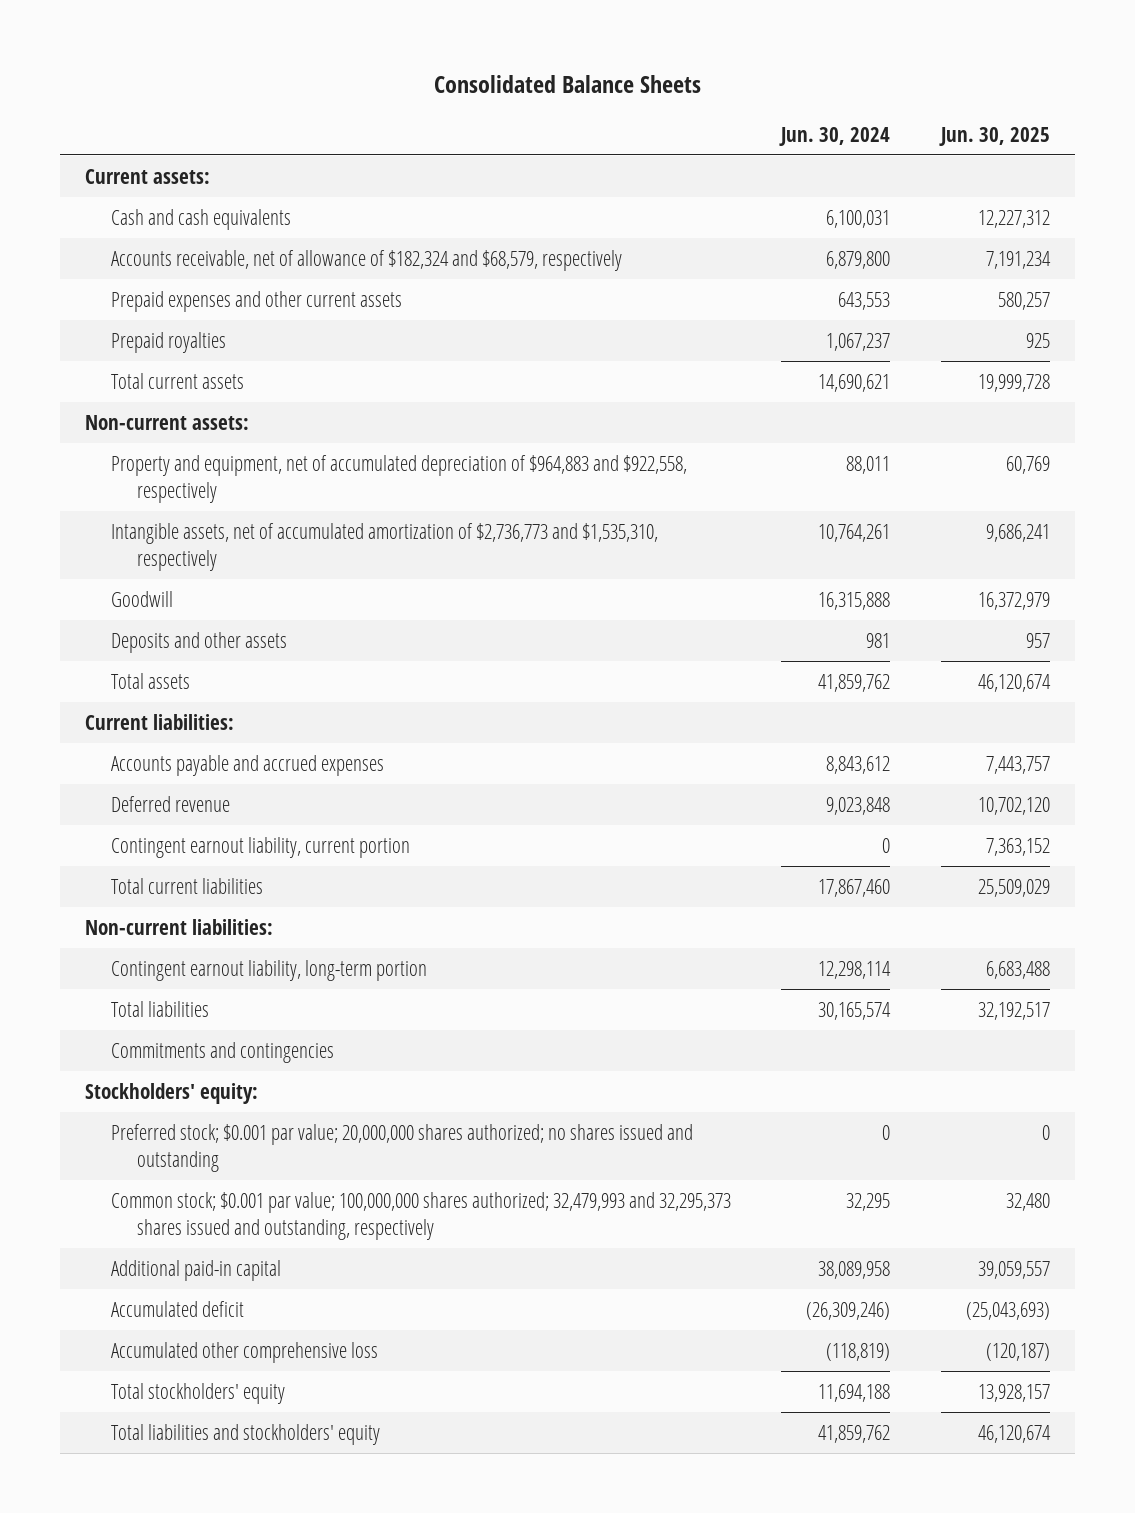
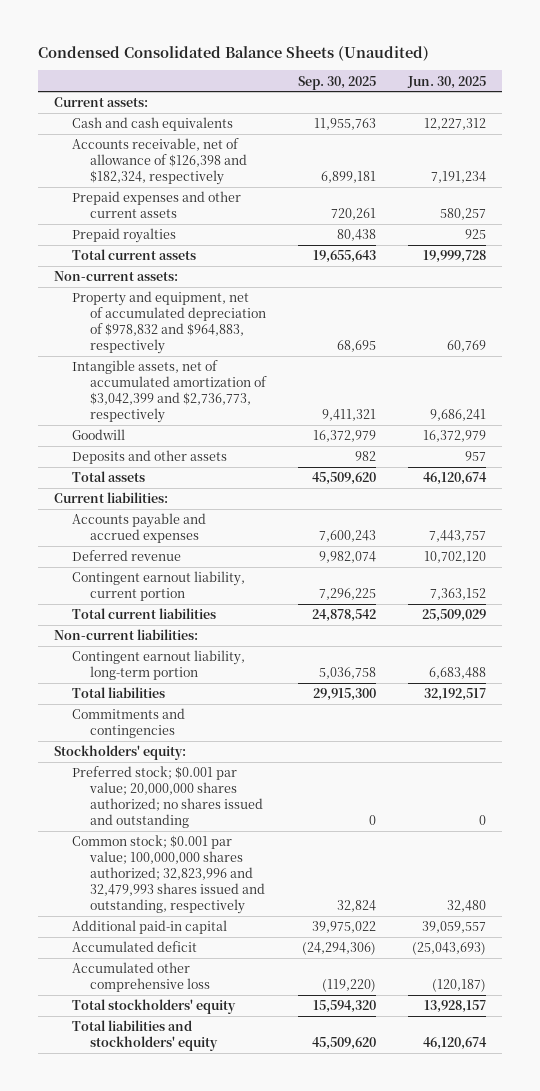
- Consolidated Balance Sheets
+ Condensed Consolidated Balance Sheets (Unaudited)
- | Jun. 30, 2024 | Jun. 30, 2025
+ | Sep. 30, 2025 | Jun. 30, 2025
- Accounts receivable, net of allowance of $182,324 and $68,579, respectively | 6,879,800 | 7,191,234
+ Accounts receivable, net of allowance of $126,398 and $182,324, respectively | 6,899,181 | 7,191,234
- Property and equipment, net of accumulated depreciation of $964,883 and $922,558, respectively | 88,011 | 60,769
- Intangible assets, net of accumulated amortization of $2,736,773 and $1,535,310, respectively | 10,764,261 | 9,686,241
+ Property and equipment, net of accumulated depreciation of $978,832 and $964,883, respectively | 68,695 | 60,769
+ Intangible assets, net of accumulated amortization of $3,042,399 and $2,736,773, respectively | 9,411,321 | 9,686,241
- Common stock; $0.001 par value; 100,000,000 shares authorized; 32,479,993 and 32,295,373 shares issued and outstanding, respectively | 32,295 | 32,480
+ Common stock; $0.001 par value; 100,000,000 shares authorized; 32,823,996 and 32,479,993 shares issued and outstanding, respectively | 32,824 | 32,480

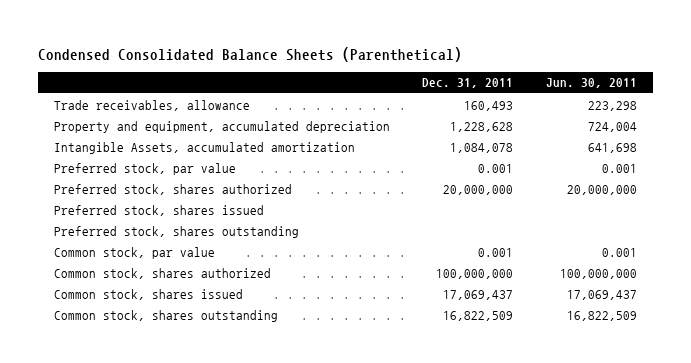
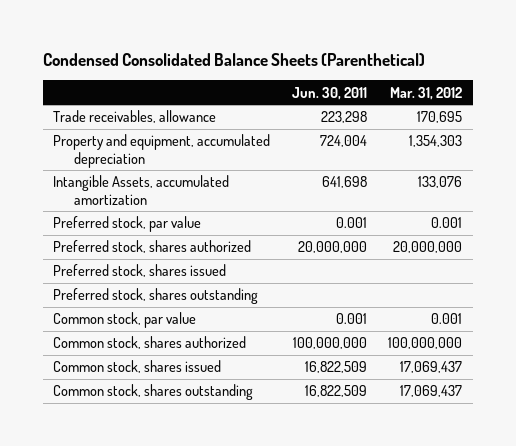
- | Dec. 31, 2011 | Jun. 30, 2011
+ | Jun. 30, 2011 | Mar. 31, 2012
- Common stock, shares issued | 17,069,437 | 17,069,437
+ Common stock, shares issued | 16,822,509 | 17,069,437

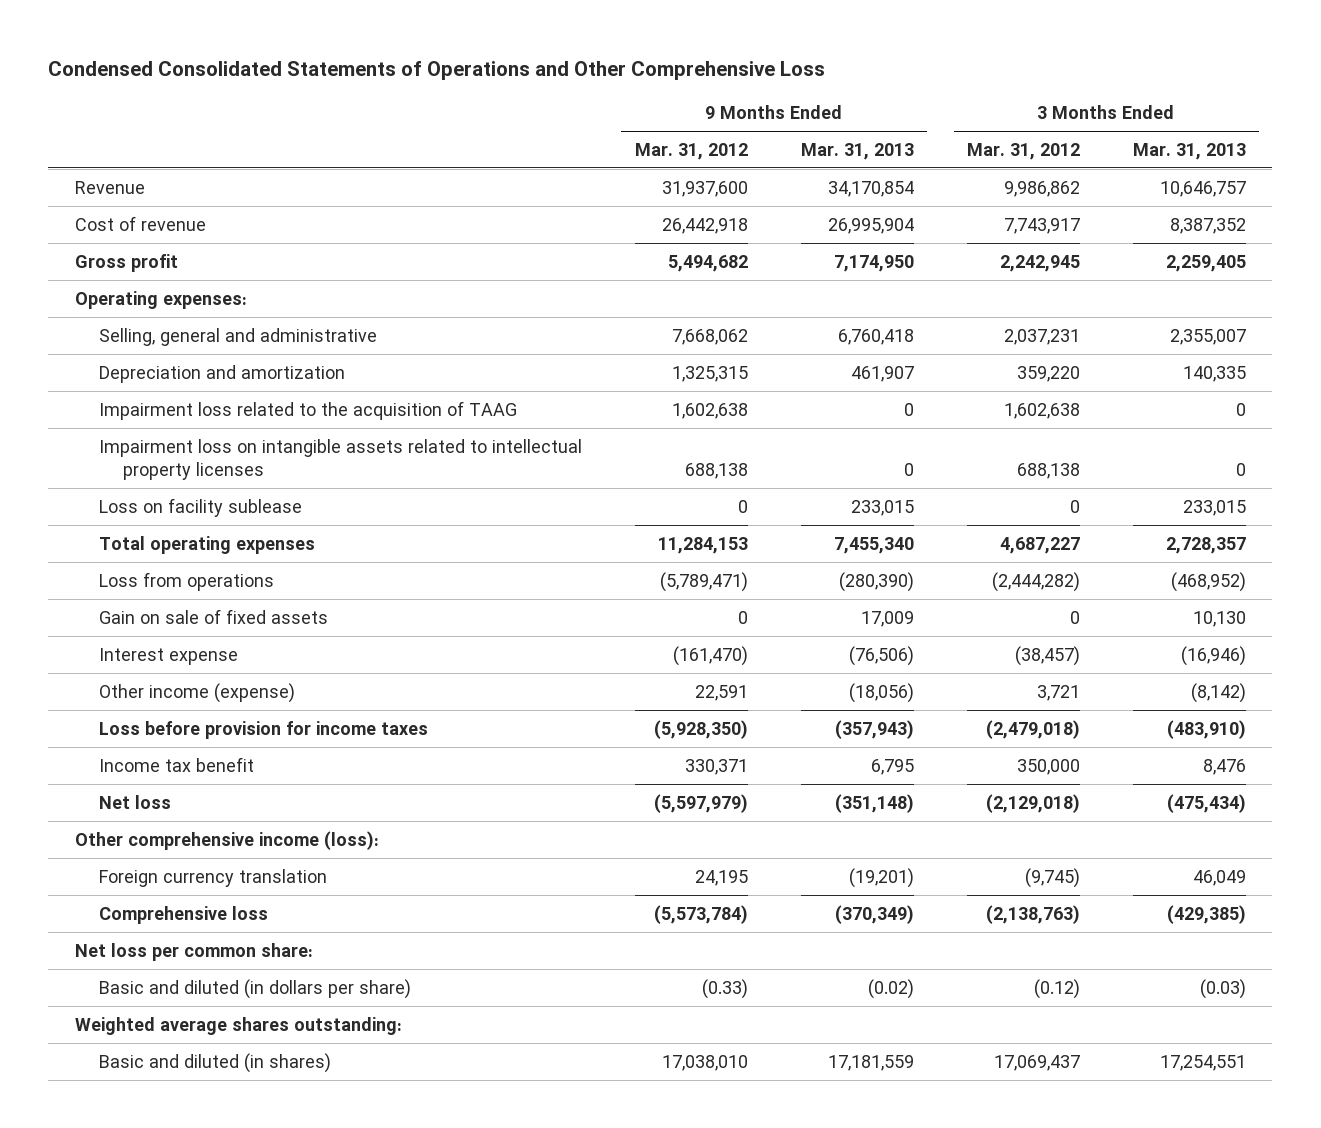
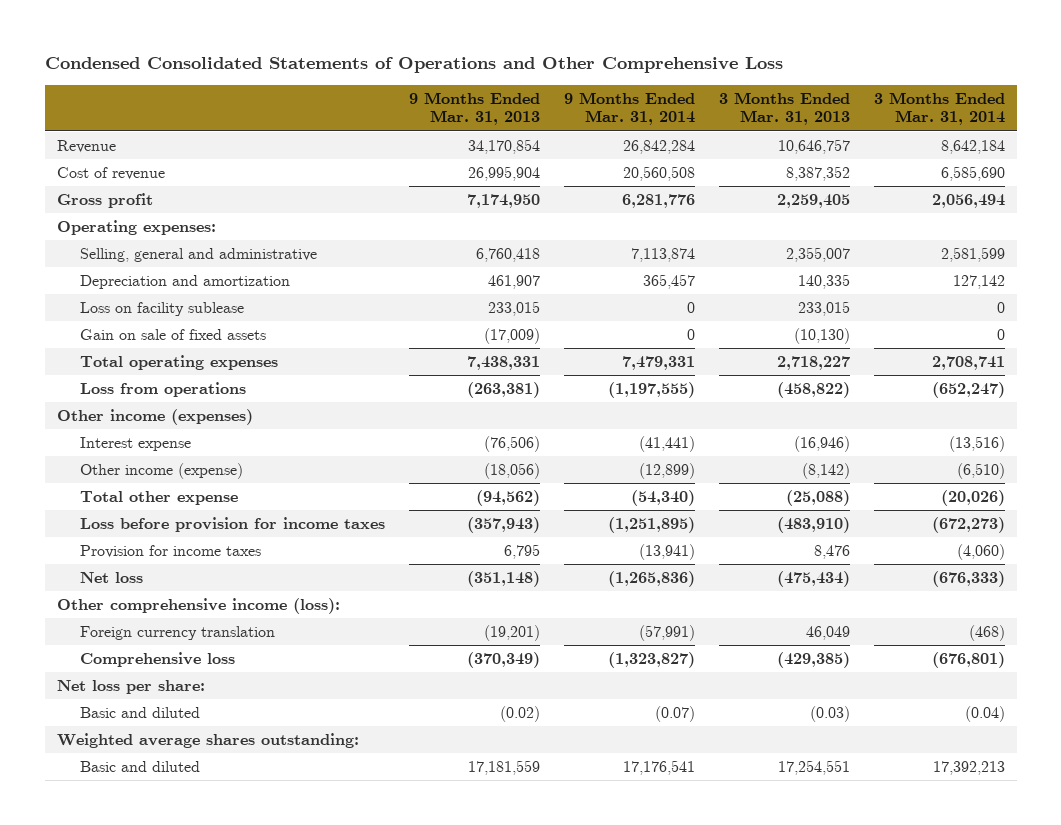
- | 9 Months Ended Mar. 31, 2012 | 9 Months Ended Mar. 31, 2013 | 3 Months Ended Mar. 31, 2012 | 3 Months Ended Mar. 31, 2013
+ | 9 Months Ended Mar. 31, 2013 | 9 Months Ended Mar. 31, 2014 | 3 Months Ended Mar. 31, 2013 | 3 Months Ended Mar. 31, 2014
- Impairment loss related to the acquisition of TAAG | 1,602,638 | 0 | 1,602,638 | 0
- Impairment loss on intangible assets related to intellectual property licenses | 688,138 | 0 | 688,138 | 0
- Total operating expenses | 11,284,153 | 7,455,340 | 4,687,227 | 2,728,357
- Loss from operations | (5,789,471) | (280,390) | (2,444,282) | (468,952)
- Gain on sale of fixed assets | 0 | 17,009 | 0 | 10,130
+ Gain on sale of fixed assets | (17,009) | 0 | (10,130) | 0
+ Total operating expenses | 7,438,331 | 7,479,331 | 2,718,227 | 2,708,741
+ Loss from operations | (263,381) | (1,197,555) | (458,822) | (652,247)
+ Other income (expenses)
+ Total other expense | (94,562) | (54,340) | (25,088) | (20,026)
- Income tax benefit | 330,371 | 6,795 | 350,000 | 8,476
+ Provision for income taxes | 6,795 | (13,941) | 8,476 | (4,060)
- Net loss per common share:
- Basic and diluted (in dollars per share) | (0.33) | (0.02) | (0.12) | (0.03)
+ Net loss per share:
+ Basic and diluted | (0.02) | (0.07) | (0.03) | (0.04)
- Basic and diluted (in shares) | 17,038,010 | 17,181,559 | 17,069,437 | 17,254,551
+ Basic and diluted | 17,181,559 | 17,176,541 | 17,254,551 | 17,392,213

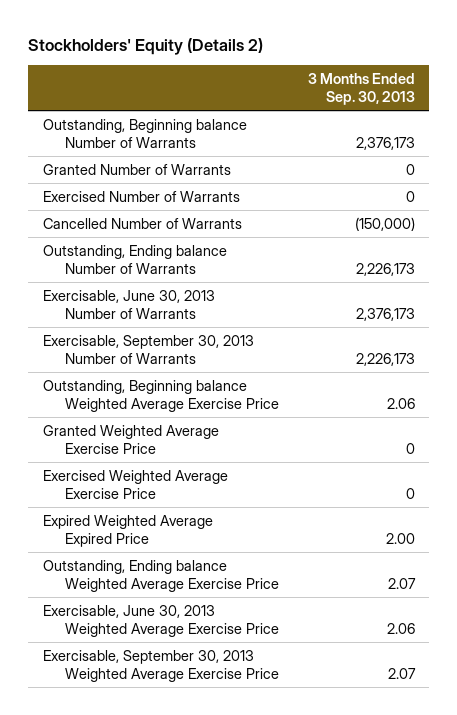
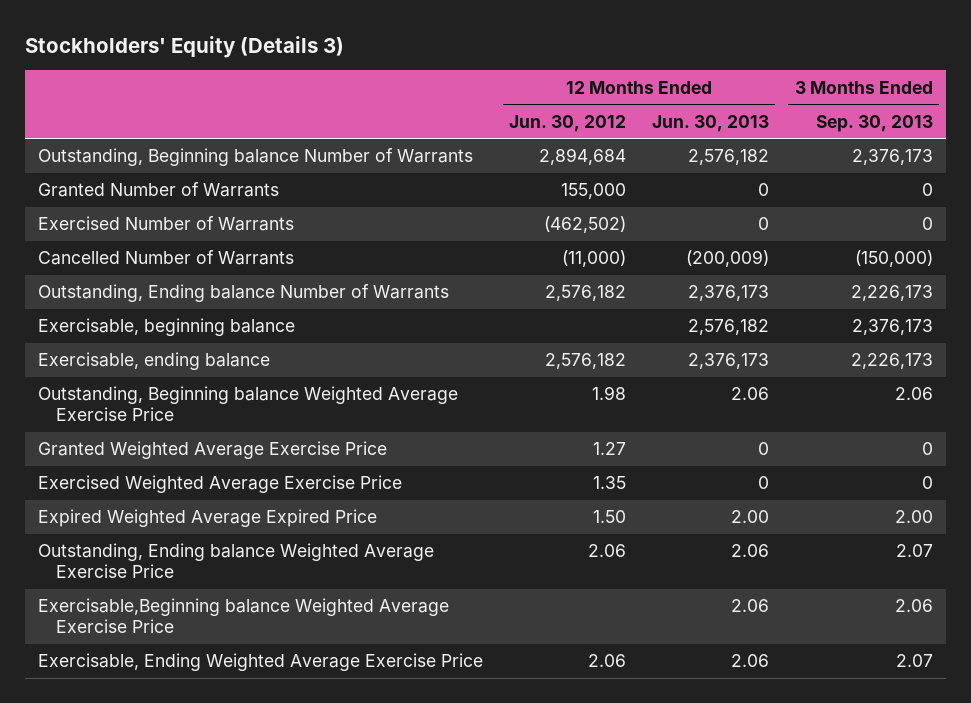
- Stockholders' Equity (Details 2)
+ Stockholders' Equity (Details 3)
- | 3 Months Ended Sep. 30, 2013
+ | 12 Months Ended Jun. 30, 2012 | 12 Months Ended Jun. 30, 2013 | 3 Months Ended Sep. 30, 2013
- Exercisable, June 30, 2013 Number of Warrants | 2,376,173
- Exercisable, September 30, 2013 Number of Warrants | 2,226,173
+ Exercisable, beginning balance | | 2,576,182 | 2,376,173
+ Exercisable, ending balance | 2,576,182 | 2,376,173 | 2,226,173
- Exercisable, June 30, 2013 Weighted Average Exercise Price | 2.06
- Exercisable, September 30, 2013 Weighted Average Exercise Price | 2.07
+ Exercisable,Beginning balance Weighted Average Exercise Price | | 2.06 | 2.06
+ Exercisable, Ending Weighted Average Exercise Price | 2.06 | 2.06 | 2.07

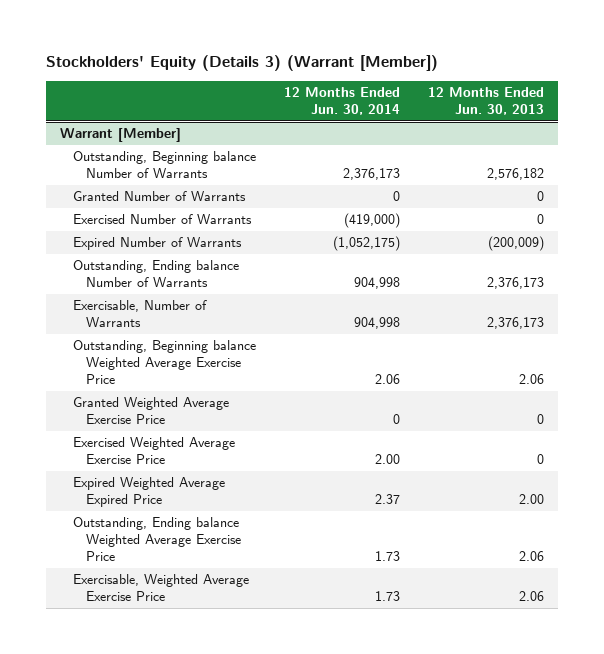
- Stockholders' Equity (Details 3)
+ Stockholders' Equity (Details 3) (Warrant [Member])
- | 12 Months Ended Jun. 30, 2012 | 12 Months Ended Jun. 30, 2013 | 3 Months Ended Sep. 30, 2013
+ | 12 Months Ended Jun. 30, 2014 | 12 Months Ended Jun. 30, 2013
+ Warrant [Member]
- Cancelled Number of Warrants | (11,000) | (200,009) | (150,000)
+ Expired Number of Warrants | (1,052,175) | (200,009)
- Exercisable, beginning balance | | 2,576,182 | 2,376,173
- Exercisable, ending balance | 2,576,182 | 2,376,173 | 2,226,173
+ Exercisable, Number of Warrants | 904,998 | 2,376,173
- Exercisable,Beginning balance Weighted Average Exercise Price | | 2.06 | 2.06
- Exercisable, Ending Weighted Average Exercise Price | 2.06 | 2.06 | 2.07
+ Exercisable, Weighted Average Exercise Price | 1.73 | 2.06

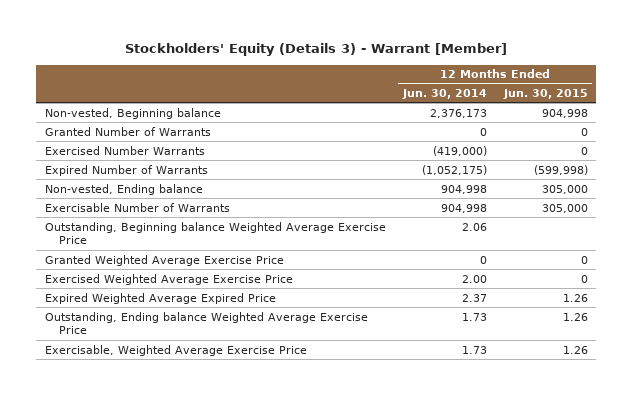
- Stockholders' Equity (Details 3) (Warrant [Member])
+ Stockholders' Equity (Details 3) - Warrant [Member]
- | 12 Months Ended Jun. 30, 2014 | 12 Months Ended Jun. 30, 2013
+ | 12 Months Ended Jun. 30, 2014 | 12 Months Ended Jun. 30, 2015
- Warrant [Member]
- Outstanding, Beginning balance Number of Warrants | 2,376,173 | 2,576,182
+ Non-vested, Beginning balance | 2,376,173 | 904,998
- Exercised Number of Warrants | (419,000) | 0
+ Exercised Number Warrants | (419,000) | 0
- Outstanding, Ending balance Number of Warrants | 904,998 | 2,376,173
- Exercisable, Number of Warrants | 904,998 | 2,376,173
+ Non-vested, Ending balance | 904,998 | 305,000
+ Exercisable Number of Warrants | 904,998 | 305,000

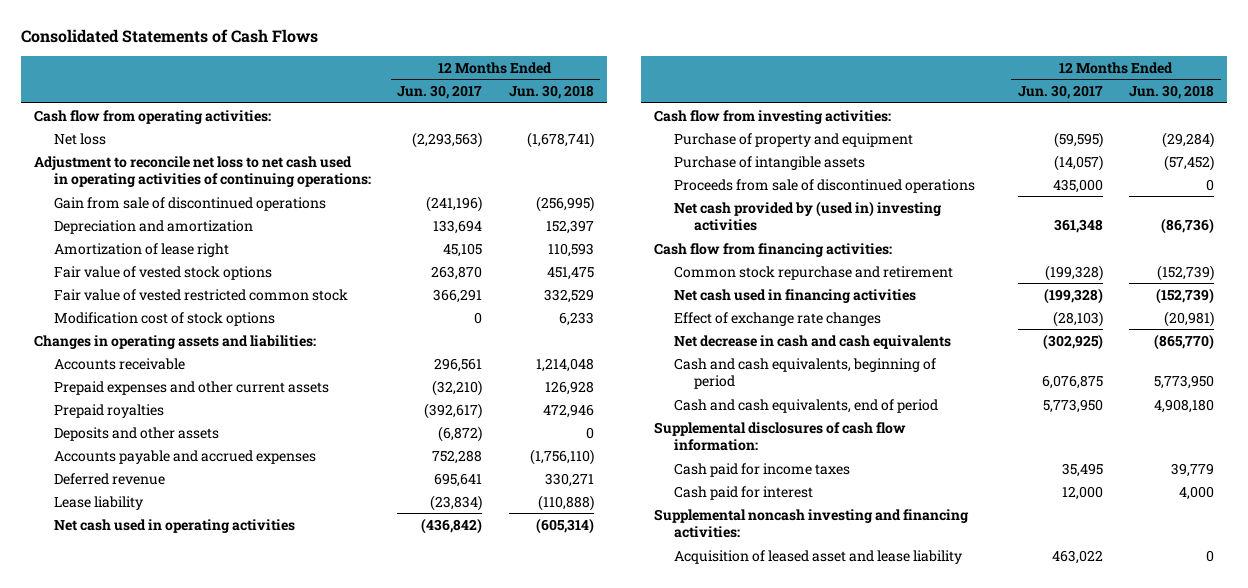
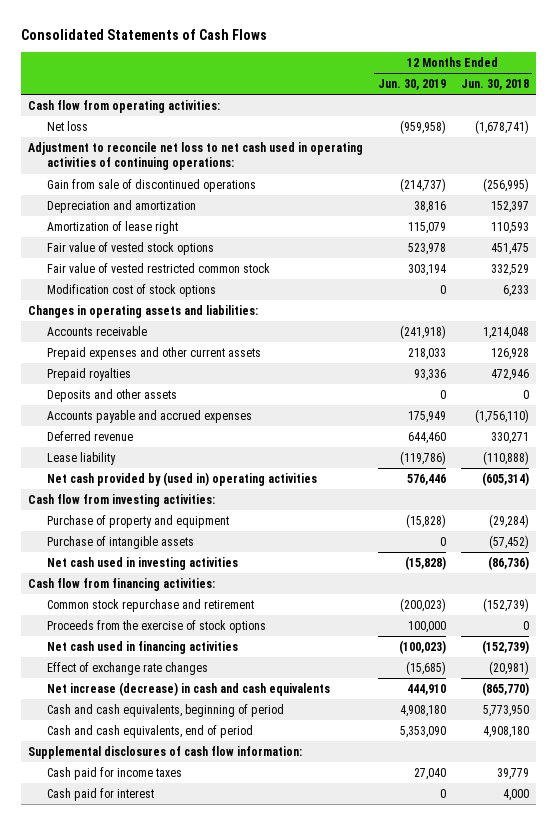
- | 12 Months Ended Jun. 30, 2017 | 12 Months Ended Jun. 30, 2018
+ | 12 Months Ended Jun. 30, 2019 | 12 Months Ended Jun. 30, 2018
- Net cash used in operating activities | (436,842) | (605,314)
+ Net cash provided by (used in) operating activities | 576,446 | (605,314)
- Proceeds from sale of discontinued operations | 435,000 | 0
- Net cash provided by (used in) investing activities | 361,348 | (86,736)
+ Net cash used in investing activities | (15,828) | (86,736)
+ Proceeds from the exercise of stock options | 100,000 | 0
- Net decrease in cash and cash equivalents | (302,925) | (865,770)
+ Net increase (decrease) in cash and cash equivalents | 444,910 | (865,770)
- Supplemental noncash investing and financing activities:
- Acquisition of leased asset and lease liability | 463,022 | 0

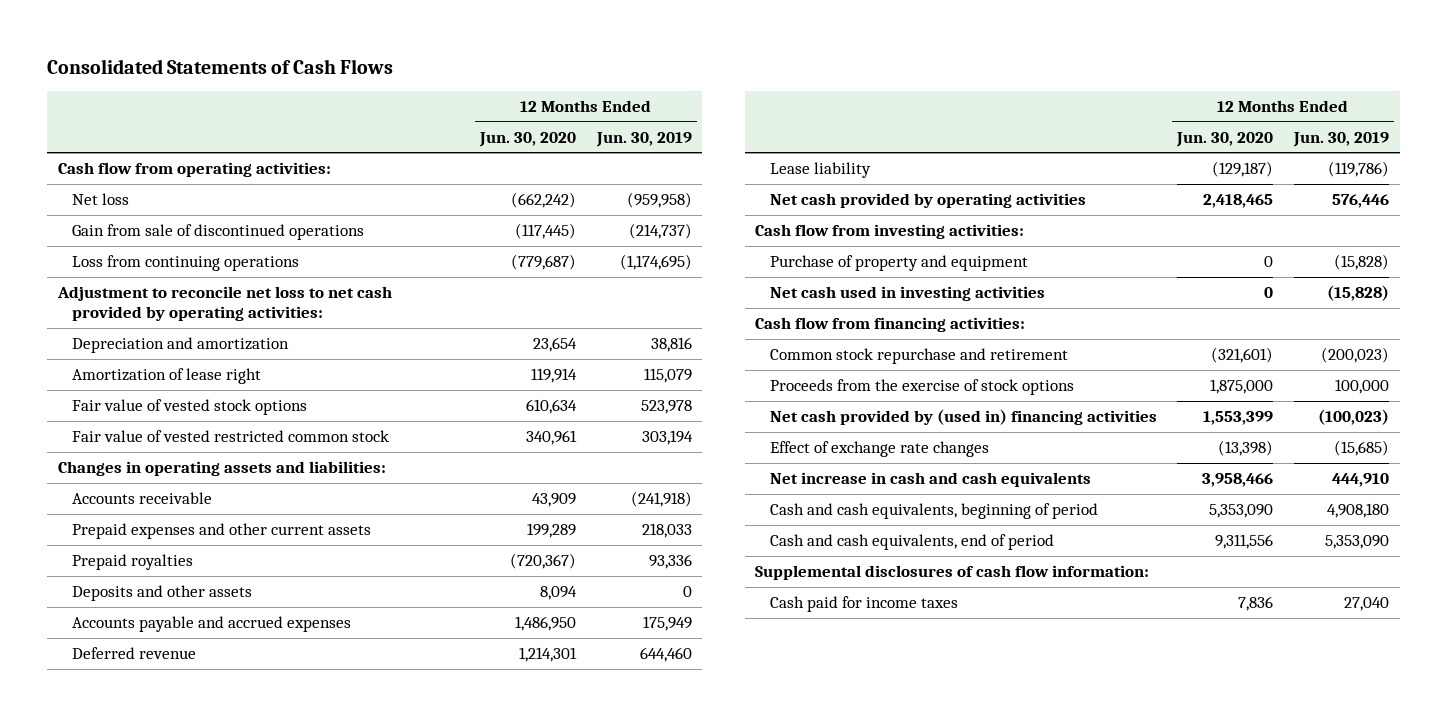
- | 12 Months Ended Jun. 30, 2019 | 12 Months Ended Jun. 30, 2018
+ | 12 Months Ended Jun. 30, 2020 | 12 Months Ended Jun. 30, 2019
- Adjustment to reconcile net loss to net cash used in operating activities of continuing operations:
+ Loss from continuing operations | (779,687) | (1,174,695)
+ Adjustment to reconcile net loss to net cash provided by operating activities:
- Modification cost of stock options | 0 | 6,233
- Net cash provided by (used in) operating activities | 576,446 | (605,314)
+ Net cash provided by operating activities | 2,418,465 | 576,446
- Purchase of intangible assets | 0 | (57,452)
- Net cash used in financing activities | (100,023) | (152,739)
+ Net cash provided by (used in) financing activities | 1,553,399 | (100,023)
- Net increase (decrease) in cash and cash equivalents | 444,910 | (865,770)
+ Net increase in cash and cash equivalents | 3,958,466 | 444,910
- Cash paid for interest | 0 | 4,000

